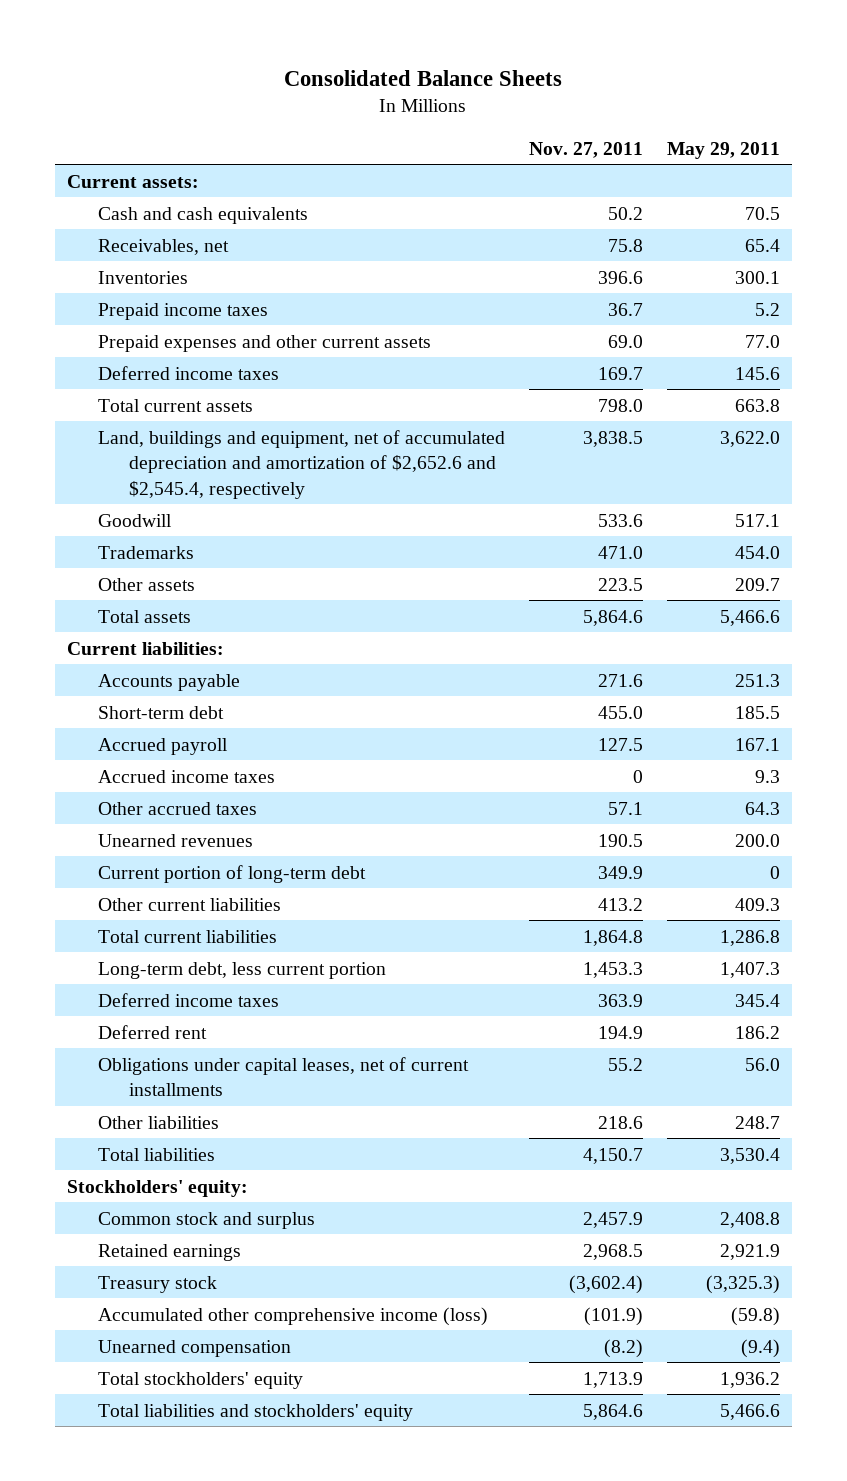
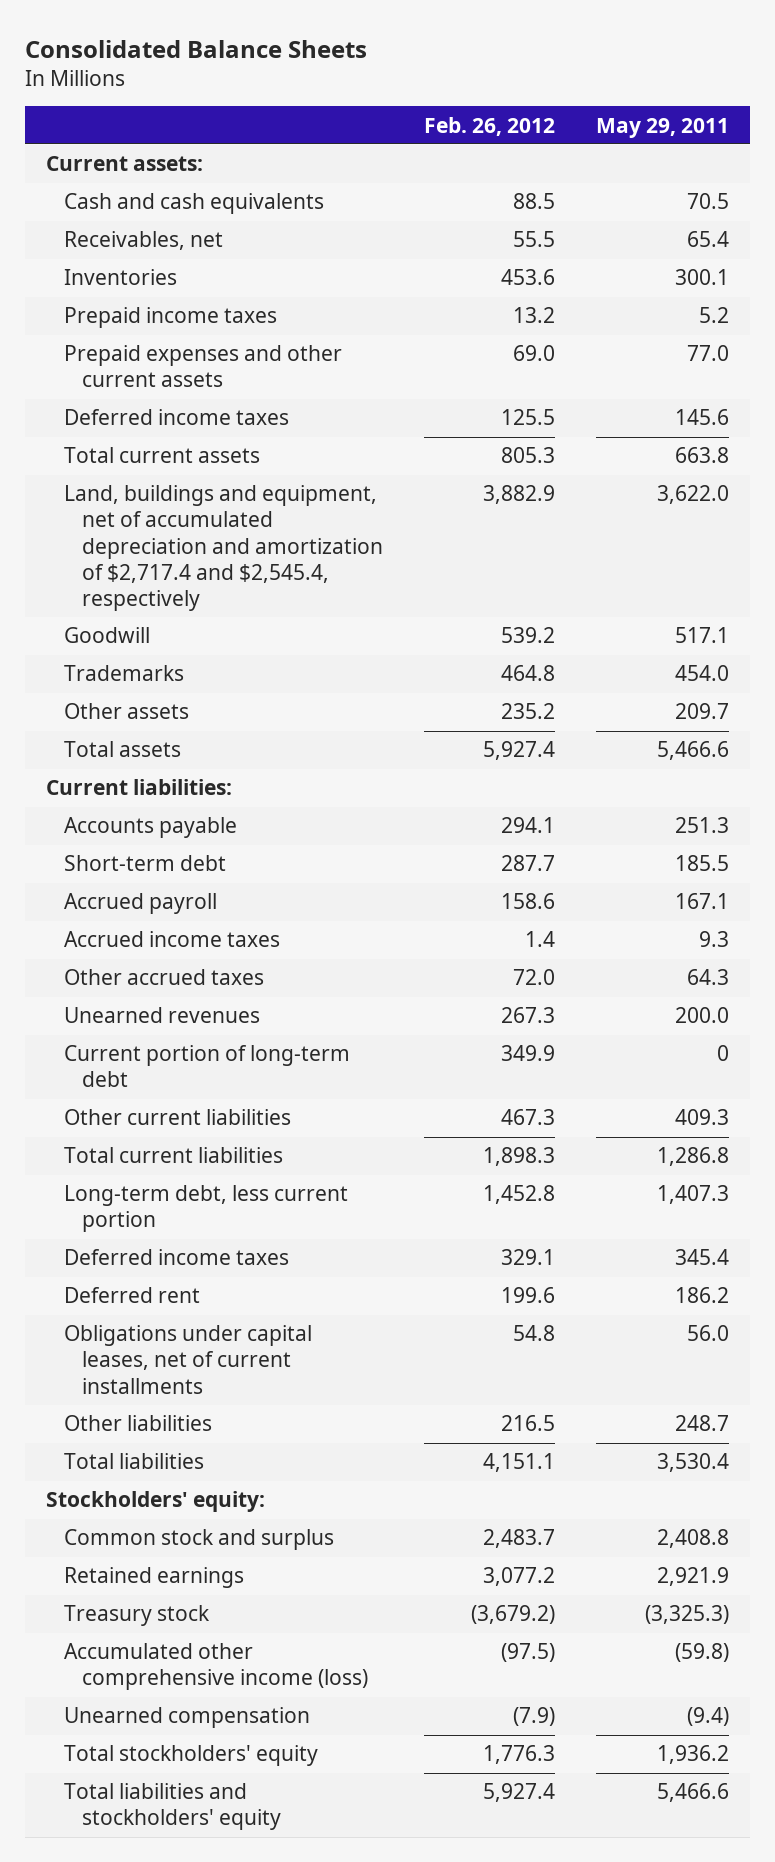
- | Nov. 27, 2011 | May 29, 2011
+ | Feb. 26, 2012 | May 29, 2011
- Land, buildings and equipment, net of accumulated depreciation and amortization of $2,652.6 and $2,545.4, respectively | 3,838.5 | 3,622.0
+ Land, buildings and equipment, net of accumulated depreciation and amortization of $2,717.4 and $2,545.4, respectively | 3,882.9 | 3,622.0

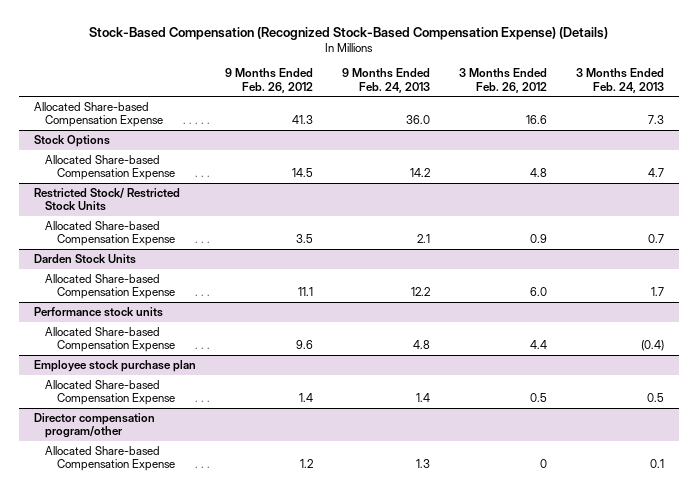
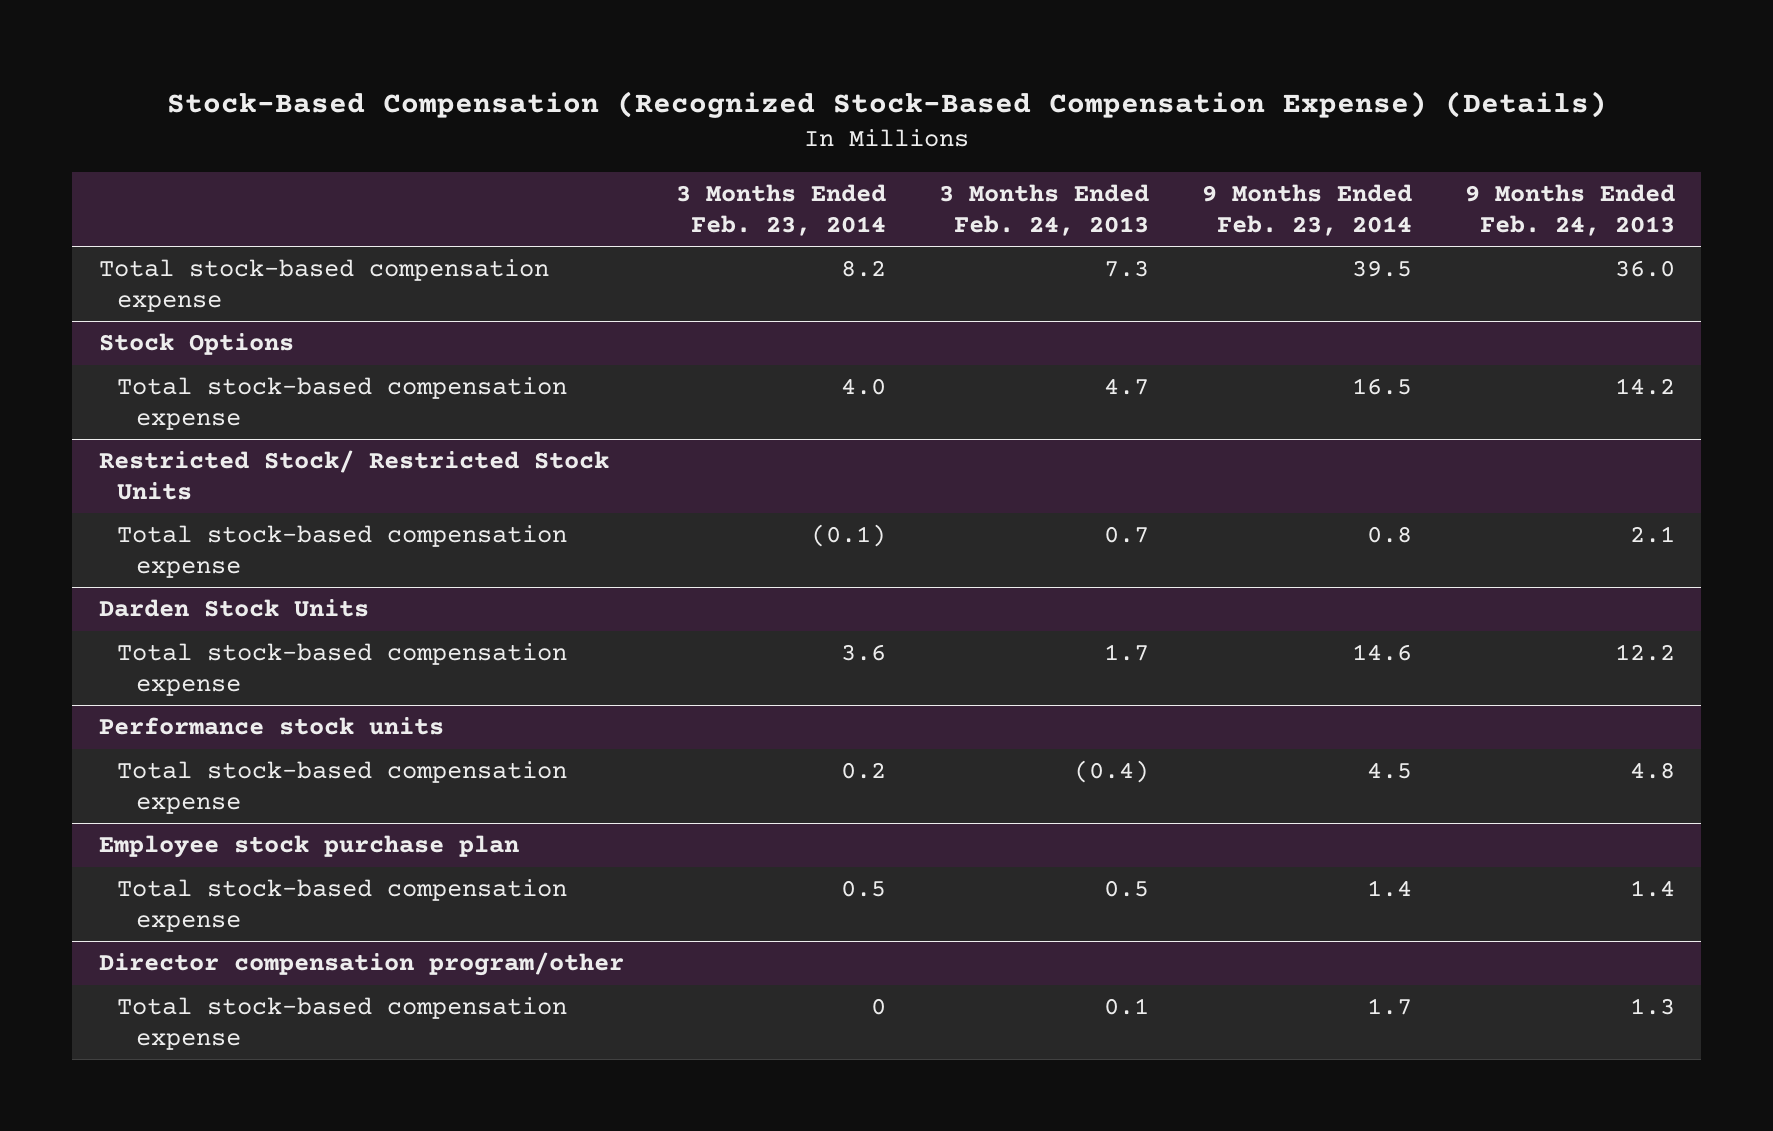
- | 9 Months Ended Feb. 26, 2012 | 9 Months Ended Feb. 24, 2013 | 3 Months Ended Feb. 26, 2012 | 3 Months Ended Feb. 24, 2013
+ | 3 Months Ended Feb. 23, 2014 | 3 Months Ended Feb. 24, 2013 | 9 Months Ended Feb. 23, 2014 | 9 Months Ended Feb. 24, 2013
- Allocated Share-based Compensation Expense | 41.3 | 36.0 | 16.6 | 7.3
+ Total stock-based compensation expense | 8.2 | 7.3 | 39.5 | 36.0
@ Stock Options
- Allocated Share-based Compensation Expense | 14.5 | 14.2 | 4.8 | 4.7
+ Total stock-based compensation expense | 4.0 | 4.7 | 16.5 | 14.2
@ Restricted Stock/ Restricted Stock Units
- Allocated Share-based Compensation Expense | 3.5 | 2.1 | 0.9 | 0.7
+ Total stock-based compensation expense | (0.1) | 0.7 | 0.8 | 2.1
@ Darden Stock Units
- Allocated Share-based Compensation Expense | 11.1 | 12.2 | 6.0 | 1.7
+ Total stock-based compensation expense | 3.6 | 1.7 | 14.6 | 12.2
@ Performance stock units
- Allocated Share-based Compensation Expense | 9.6 | 4.8 | 4.4 | (0.4)
+ Total stock-based compensation expense | 0.2 | (0.4) | 4.5 | 4.8
@ Employee stock purchase plan
- Allocated Share-based Compensation Expense | 1.4 | 1.4 | 0.5 | 0.5
+ Total stock-based compensation expense | 0.5 | 0.5 | 1.4 | 1.4
@ Director compensation program/other
- Allocated Share-based Compensation Expense | 1.2 | 1.3 | 0 | 0.1
+ Total stock-based compensation expense | 0 | 0.1 | 1.7 | 1.3

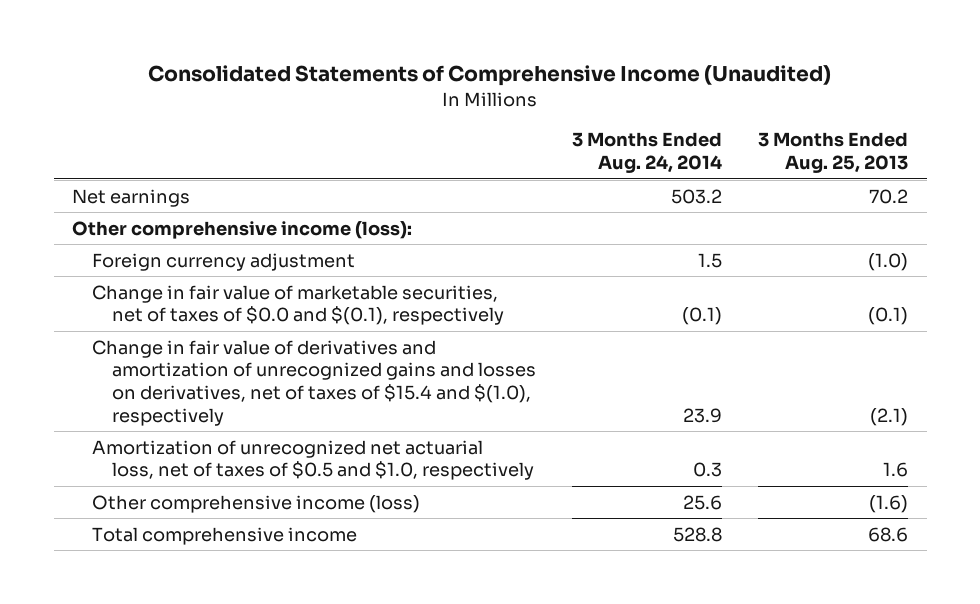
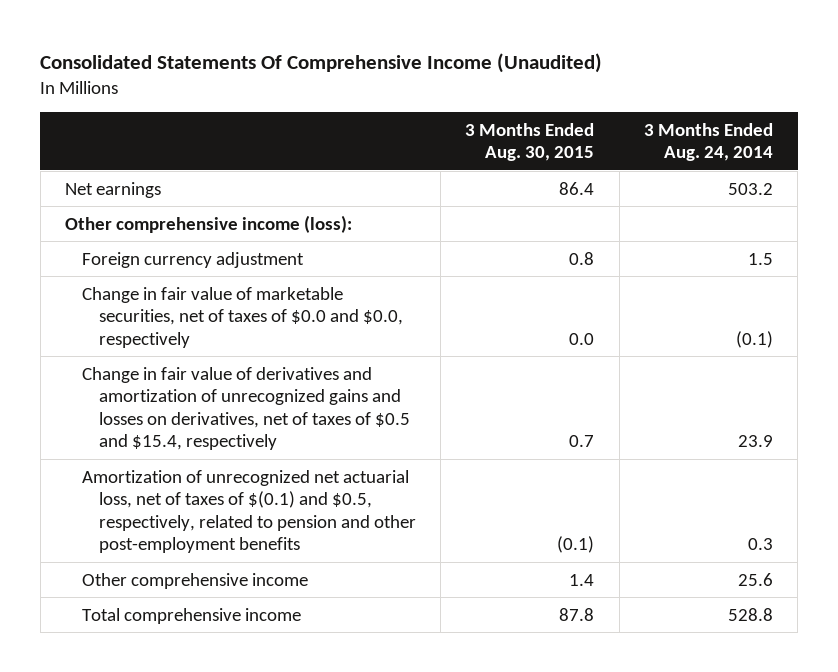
- Consolidated Statements of Comprehensive Income (Unaudited)
+ Consolidated Statements Of Comprehensive Income (Unaudited)
- | 3 Months Ended Aug. 24, 2014 | 3 Months Ended Aug. 25, 2013
+ | 3 Months Ended Aug. 30, 2015 | 3 Months Ended Aug. 24, 2014
- Change in fair value of marketable securities, net of taxes of $0.0 and $(0.1), respectively | (0.1) | (0.1)
- Change in fair value of derivatives and amortization of unrecognized gains and losses on derivatives, net of taxes of $15.4 and $(1.0), respectively | 23.9 | (2.1)
- Amortization of unrecognized net actuarial loss, net of taxes of $0.5 and $1.0, respectively | 0.3 | 1.6
- Other comprehensive income (loss) | 25.6 | (1.6)
+ Change in fair value of marketable securities, net of taxes of $0.0 and $0.0, respectively | 0.0 | (0.1)
+ Change in fair value of derivatives and amortization of unrecognized gains and losses on derivatives, net of taxes of $0.5 and $15.4, respectively | 0.7 | 23.9
+ Amortization of unrecognized net actuarial loss, net of taxes of $(0.1) and $0.5, respectively, related to pension and other post-employment benefits | (0.1) | 0.3
+ Other comprehensive income | 1.4 | 25.6

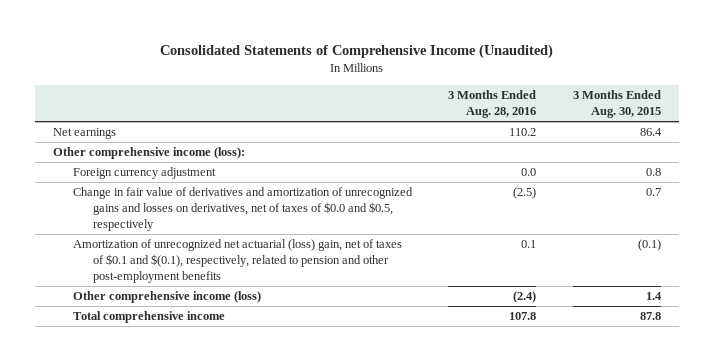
- Consolidated Statements Of Comprehensive Income (Unaudited)
+ Consolidated Statements of Comprehensive Income (Unaudited)
- | 3 Months Ended Aug. 30, 2015 | 3 Months Ended Aug. 24, 2014
+ | 3 Months Ended Aug. 28, 2016 | 3 Months Ended Aug. 30, 2015
- Change in fair value of marketable securities, net of taxes of $0.0 and $0.0, respectively | 0.0 | (0.1)
- Change in fair value of derivatives and amortization of unrecognized gains and losses on derivatives, net of taxes of $0.5 and $15.4, respectively | 0.7 | 23.9
- Amortization of unrecognized net actuarial loss, net of taxes of $(0.1) and $0.5, respectively, related to pension and other post-employment benefits | (0.1) | 0.3
- Other comprehensive income | 1.4 | 25.6
+ Change in fair value of derivatives and amortization of unrecognized gains and losses on derivatives, net of taxes of $0.0 and $0.5, respectively | (2.5) | 0.7
+ Amortization of unrecognized net actuarial (loss) gain, net of taxes of $0.1 and $(0.1), respectively, related to pension and other post-employment benefits | 0.1 | (0.1)
+ Other comprehensive income (loss) | (2.4) | 1.4

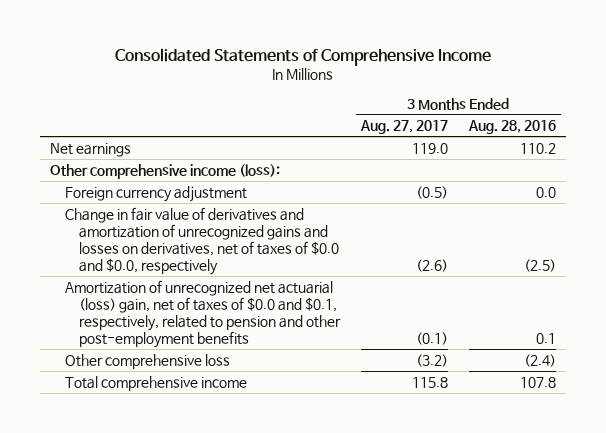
- Consolidated Statements of Comprehensive Income (Unaudited)
+ Consolidated Statements of Comprehensive Income
- | 3 Months Ended Aug. 28, 2016 | 3 Months Ended Aug. 30, 2015
+ | 3 Months Ended Aug. 27, 2017 | 3 Months Ended Aug. 28, 2016
- Change in fair value of derivatives and amortization of unrecognized gains and losses on derivatives, net of taxes of $0.0 and $0.5, respectively | (2.5) | 0.7
- Amortization of unrecognized net actuarial (loss) gain, net of taxes of $0.1 and $(0.1), respectively, related to pension and other post-employment benefits | 0.1 | (0.1)
- Other comprehensive income (loss) | (2.4) | 1.4
+ Change in fair value of derivatives and amortization of unrecognized gains and losses on derivatives, net of taxes of $0.0 and $0.0, respectively | (2.6) | (2.5)
+ Amortization of unrecognized net actuarial (loss) gain, net of taxes of $0.0 and $0.1, respectively, related to pension and other post-employment benefits | (0.1) | 0.1
+ Other comprehensive loss | (3.2) | (2.4)

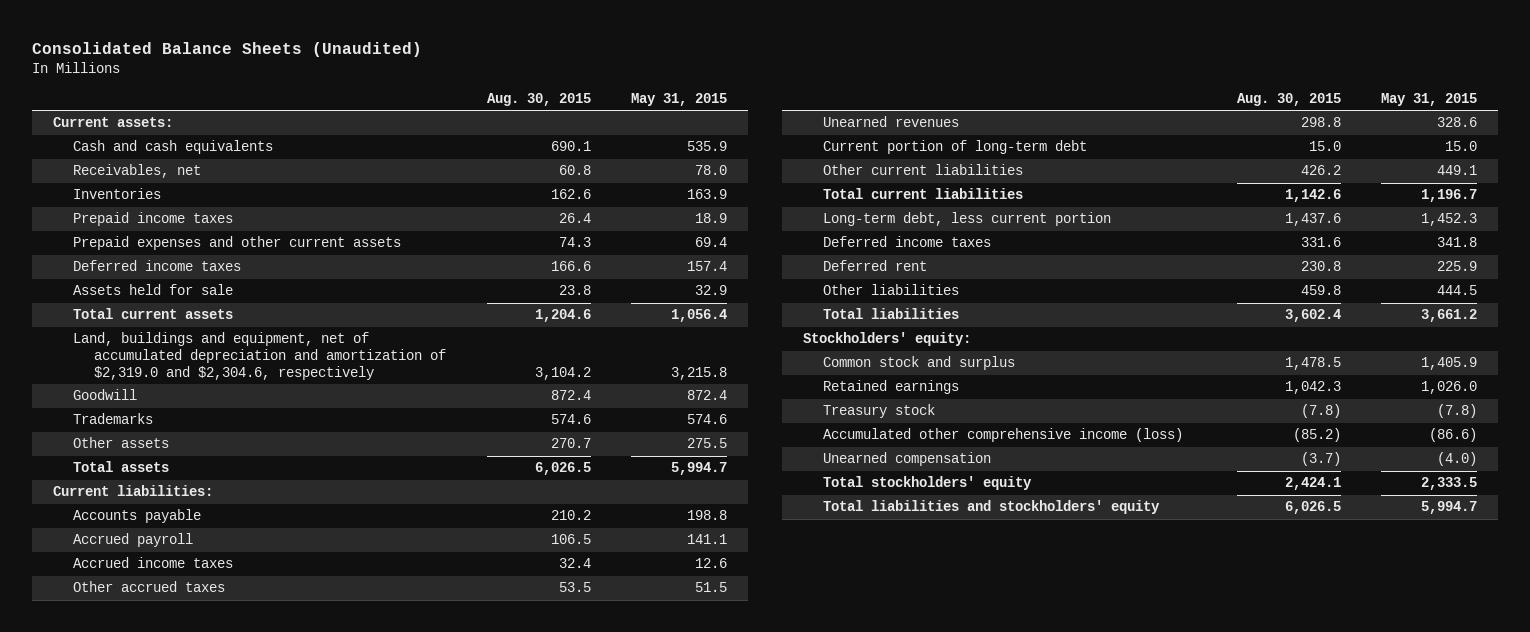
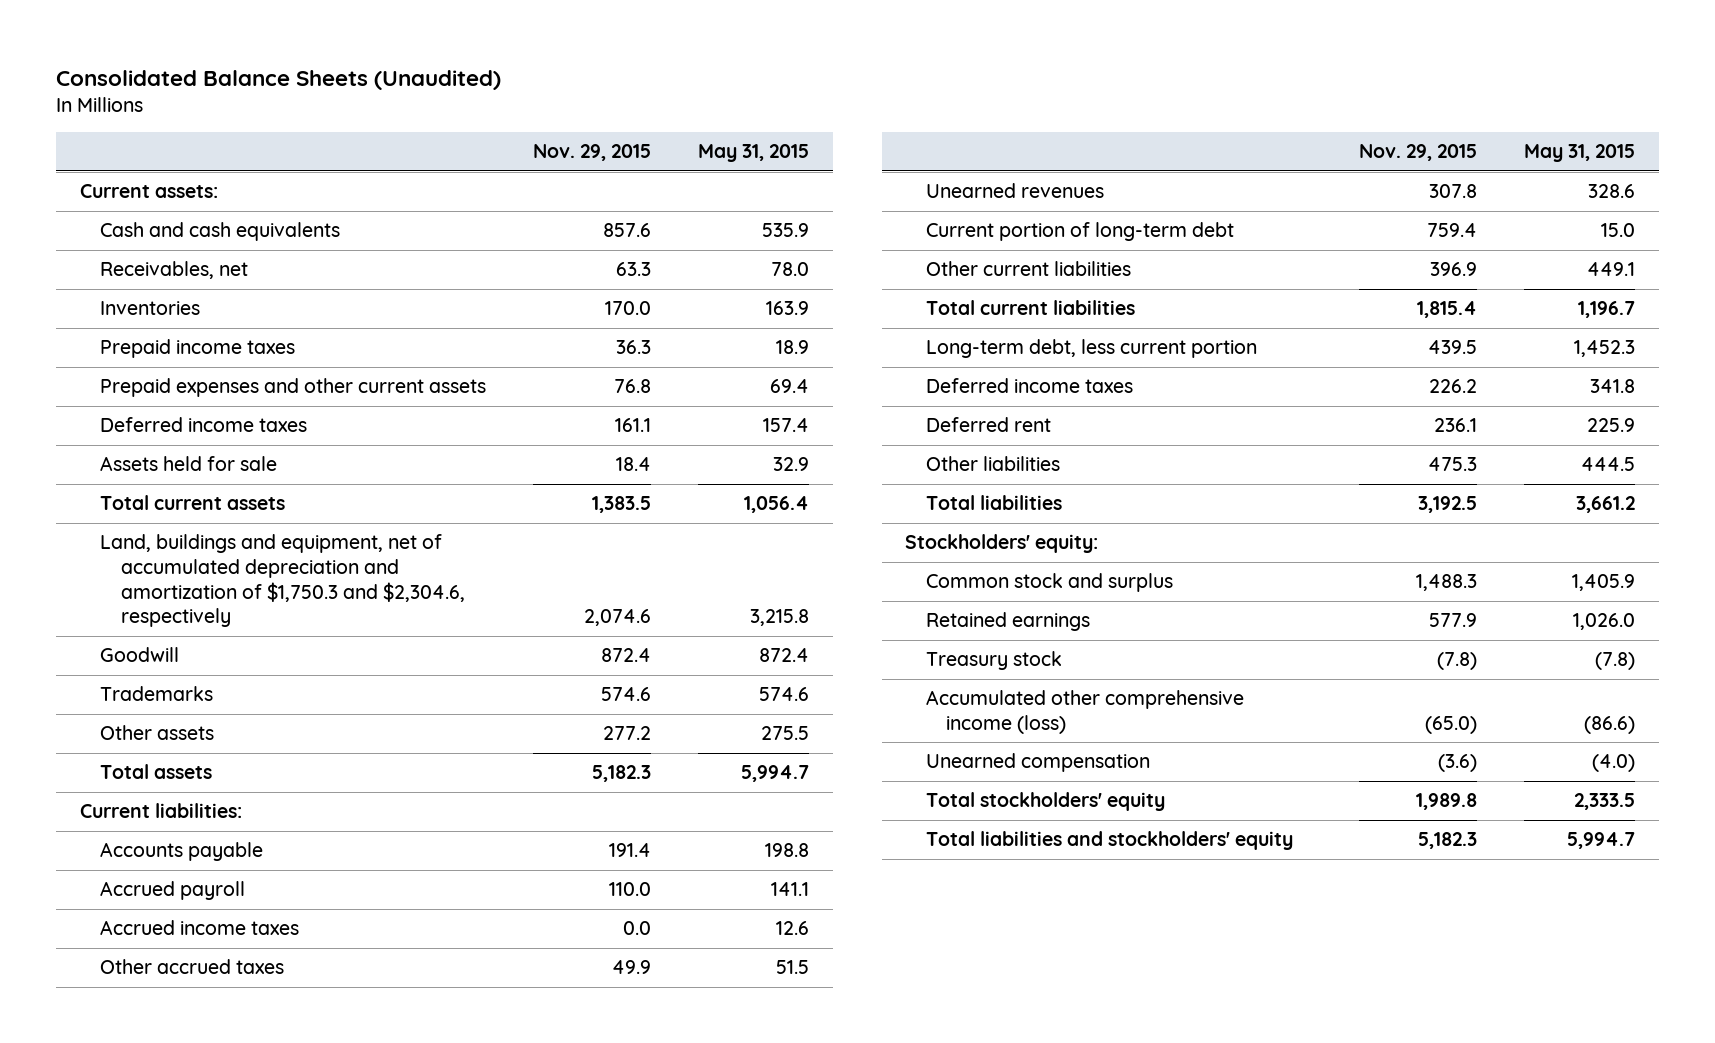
- | Aug. 30, 2015 | May 31, 2015
+ | Nov. 29, 2015 | May 31, 2015
- Land, buildings and equipment, net of accumulated depreciation and amortization of $2,319.0 and $2,304.6, respectively | 3,104.2 | 3,215.8
+ Land, buildings and equipment, net of accumulated depreciation and amortization of $1,750.3 and $2,304.6, respectively | 2,074.6 | 3,215.8

